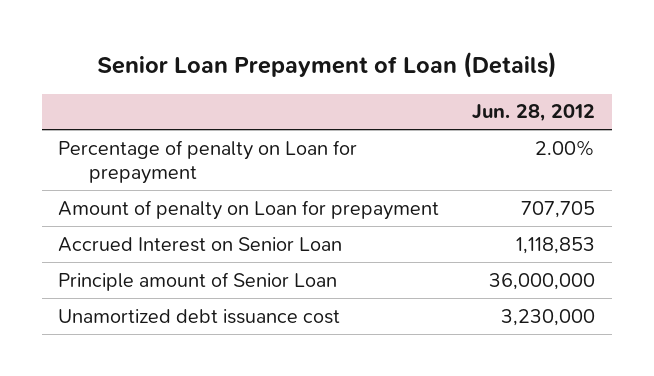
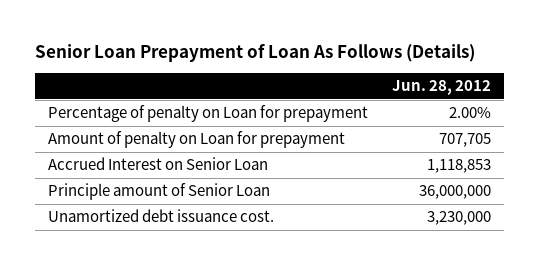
- Senior Loan Prepayment of Loan (Details)
+ Senior Loan Prepayment of Loan As Follows (Details)
- Unamortized debt issuance cost | 3,230,000
+ Unamortized debt issuance cost. | 3,230,000

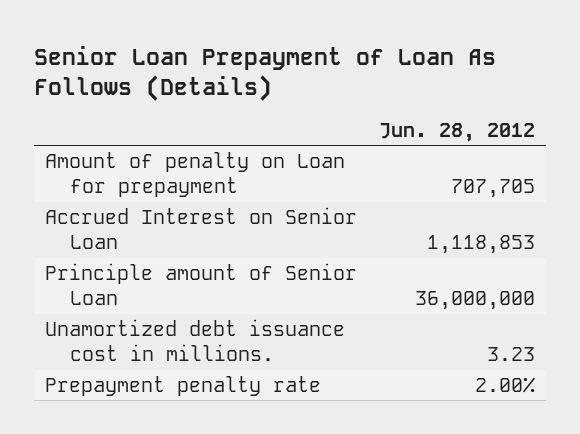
- Percentage of penalty on Loan for prepayment | 2.00%
- Unamortized debt issuance cost. | 3,230,000
+ Unamortized debt issuance cost in millions. | 3.23
+ Prepayment penalty rate | 2.00%

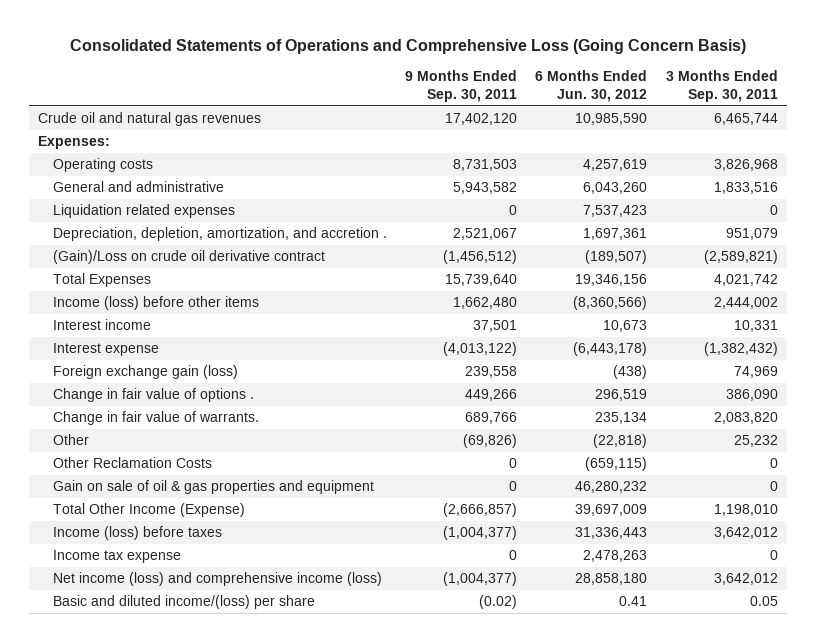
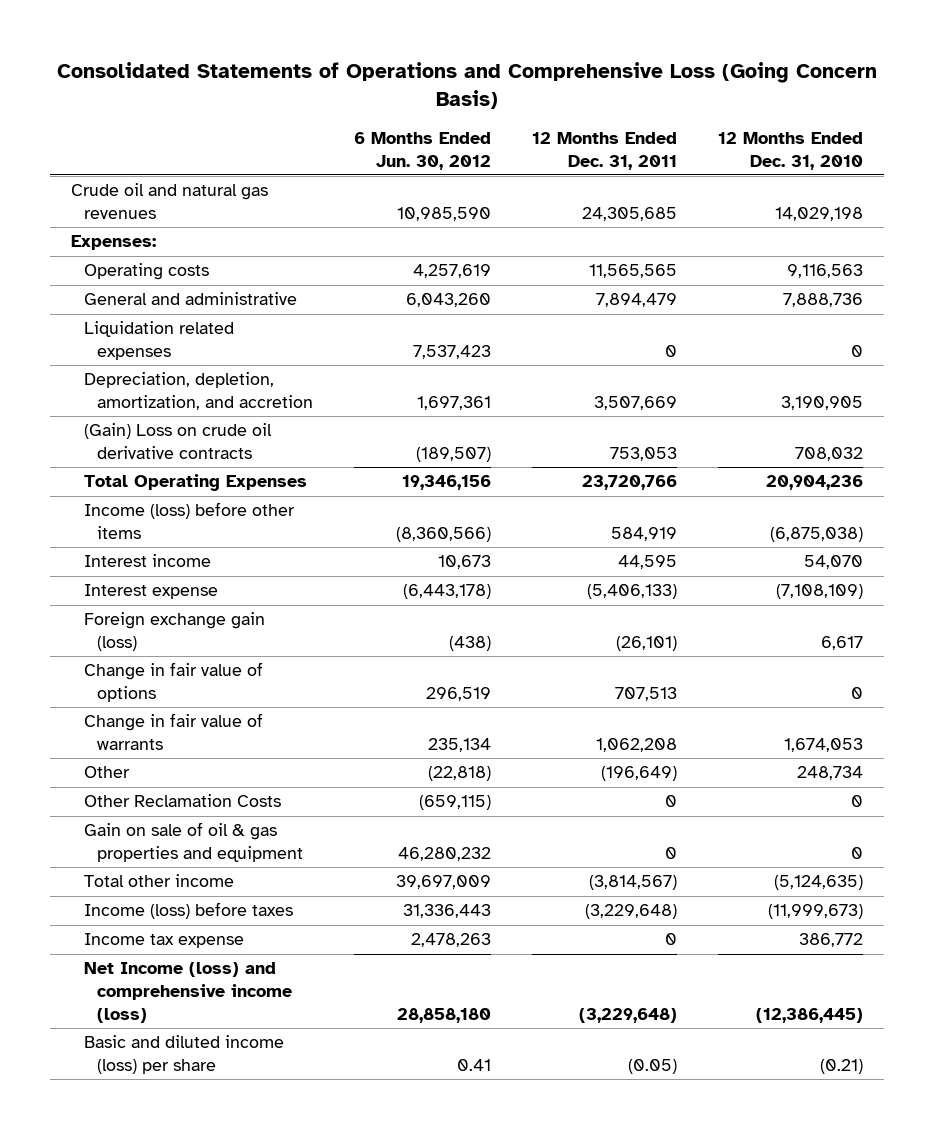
- | 9 Months Ended Sep. 30, 2011 | 6 Months Ended Jun. 30, 2012 | 3 Months Ended Sep. 30, 2011
+ | 6 Months Ended Jun. 30, 2012 | 12 Months Ended Dec. 31, 2011 | 12 Months Ended Dec. 31, 2010
- Depreciation, depletion, amortization, and accretion . | 2,521,067 | 1,697,361 | 951,079
- (Gain)/Loss on crude oil derivative contract | (1,456,512) | (189,507) | (2,589,821)
- Total Expenses | 15,739,640 | 19,346,156 | 4,021,742
+ Depreciation, depletion, amortization, and accretion | 1,697,361 | 3,507,669 | 3,190,905
+ (Gain) Loss on crude oil derivative contracts | (189,507) | 753,053 | 708,032
+ Total Operating Expenses | 19,346,156 | 23,720,766 | 20,904,236
- Change in fair value of options . | 449,266 | 296,519 | 386,090
- Change in fair value of warrants. | 689,766 | 235,134 | 2,083,820
+ Change in fair value of options | 296,519 | 707,513 | 0
+ Change in fair value of warrants | 235,134 | 1,062,208 | 1,674,053
- Total Other Income (Expense) | (2,666,857) | 39,697,009 | 1,198,010
+ Total other income | 39,697,009 | (3,814,567) | (5,124,635)
- Net income (loss) and comprehensive income (loss) | (1,004,377) | 28,858,180 | 3,642,012
- Basic and diluted income/(loss) per share | (0.02) | 0.41 | 0.05
+ Net Income (loss) and comprehensive income (loss) | 28,858,180 | (3,229,648) | (12,386,445)
+ Basic and diluted income (loss) per share | 0.41 | (0.05) | (0.21)

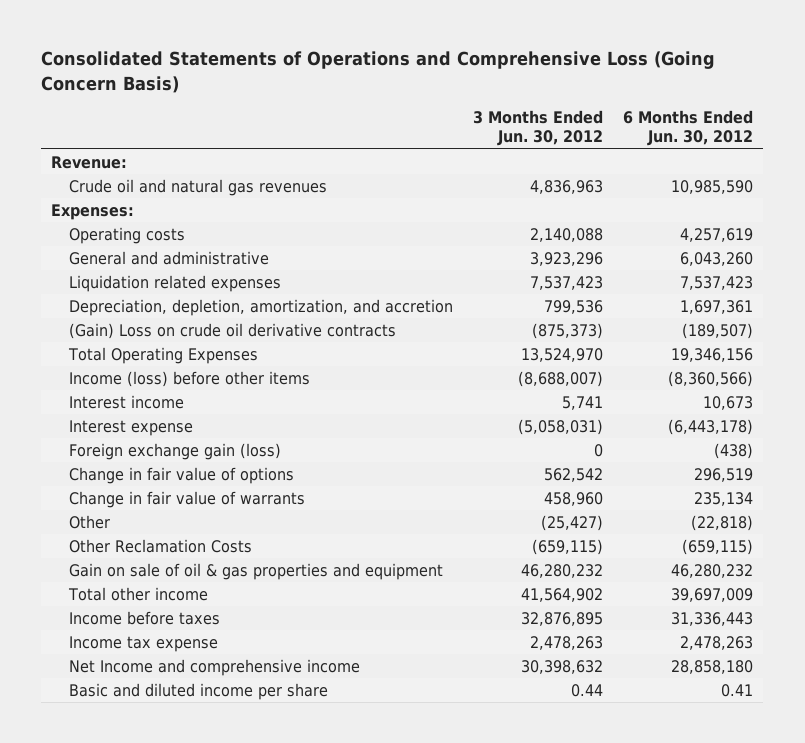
- | 6 Months Ended Jun. 30, 2012 | 12 Months Ended Dec. 31, 2011 | 12 Months Ended Dec. 31, 2010
+ | 3 Months Ended Jun. 30, 2012 | 6 Months Ended Jun. 30, 2012
+ Revenue:
- Income (loss) before taxes | 31,336,443 | (3,229,648) | (11,999,673)
+ Income before taxes | 32,876,895 | 31,336,443
- Net Income (loss) and comprehensive income (loss) | 28,858,180 | (3,229,648) | (12,386,445)
- Basic and diluted income (loss) per share | 0.41 | (0.05) | (0.21)
+ Net Income and comprehensive income | 30,398,632 | 28,858,180
+ Basic and diluted income per share | 0.44 | 0.41

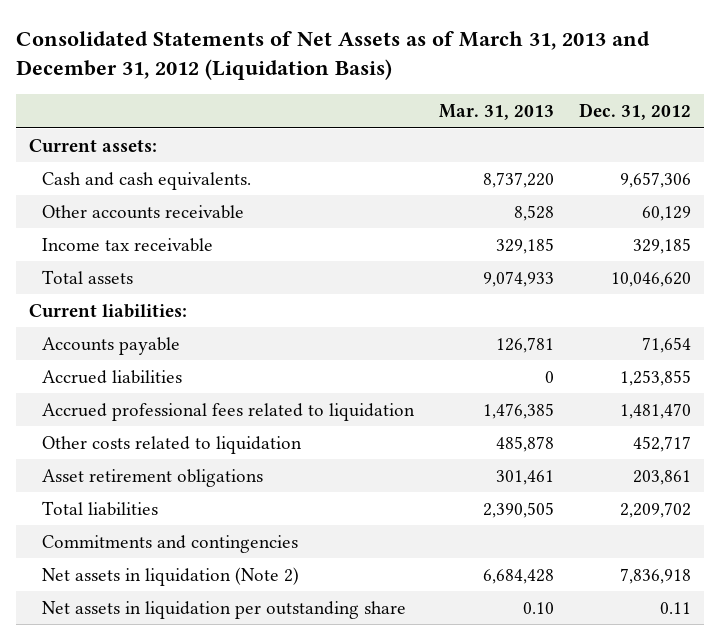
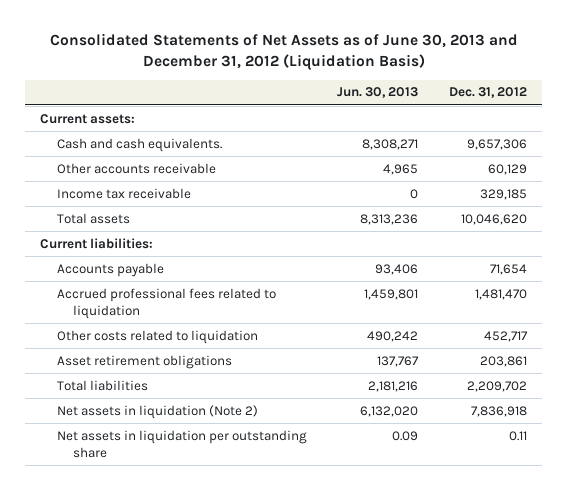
- Consolidated Statements of Net Assets as of March 31, 2013 and December 31, 2012 (Liquidation Basis)
+ Consolidated Statements of Net Assets as of June 30, 2013 and December 31, 2012 (Liquidation Basis)
- | Mar. 31, 2013 | Dec. 31, 2012
+ | Jun. 30, 2013 | Dec. 31, 2012
- Accrued liabilities | 0 | 1,253,855
- Commitments and contingencies

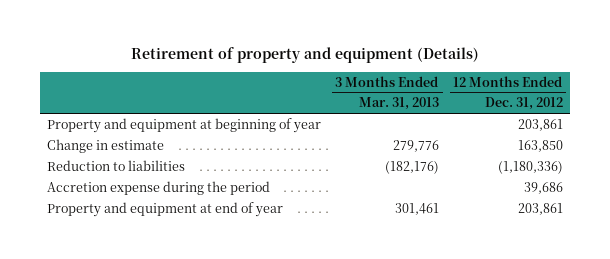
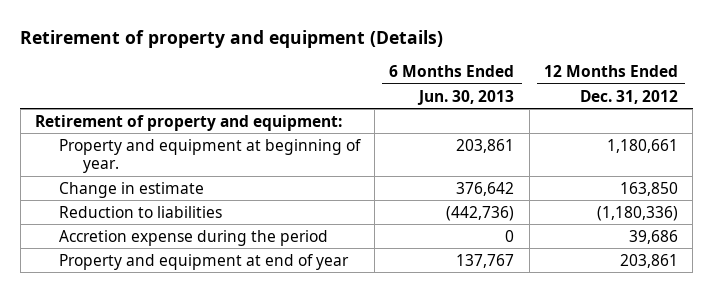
- | 3 Months Ended Mar. 31, 2013 | 12 Months Ended Dec. 31, 2012
+ | 6 Months Ended Jun. 30, 2013 | 12 Months Ended Dec. 31, 2012
- Property and equipment at beginning of year | | 203,861
+ Retirement of property and equipment:
+ Property and equipment at beginning of year. | 203,861 | 1,180,661

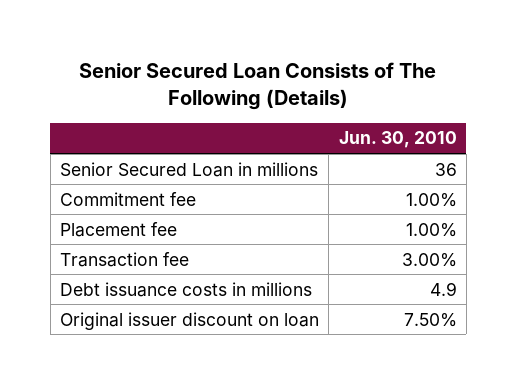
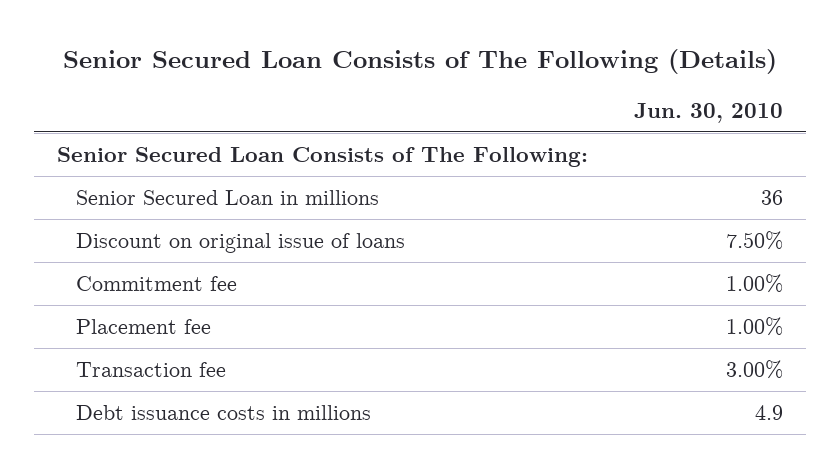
+ Senior Secured Loan Consists of The Following:
+ Discount on original issue of loans | 7.50%
- Original issuer discount on loan | 7.50%

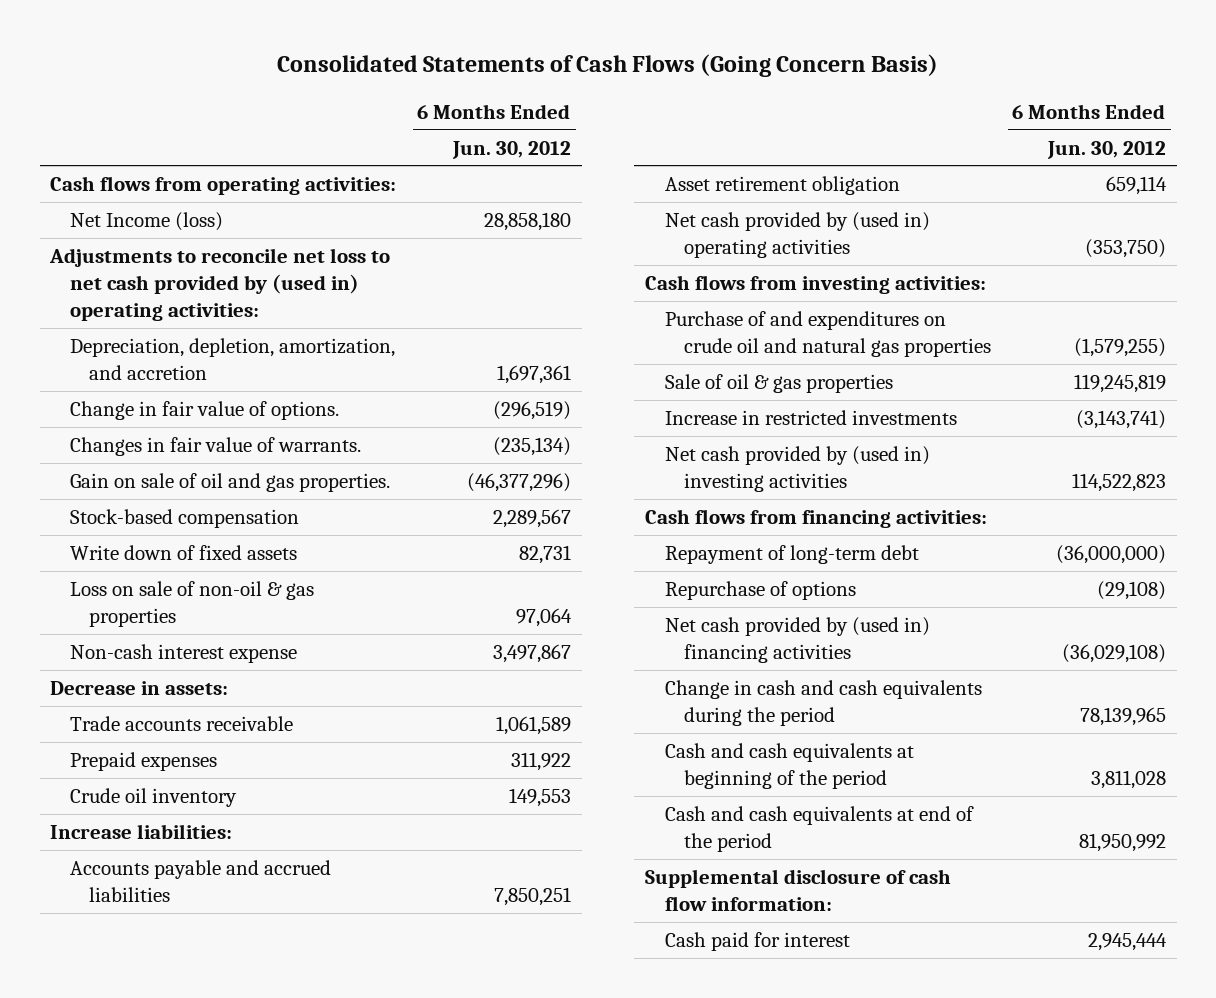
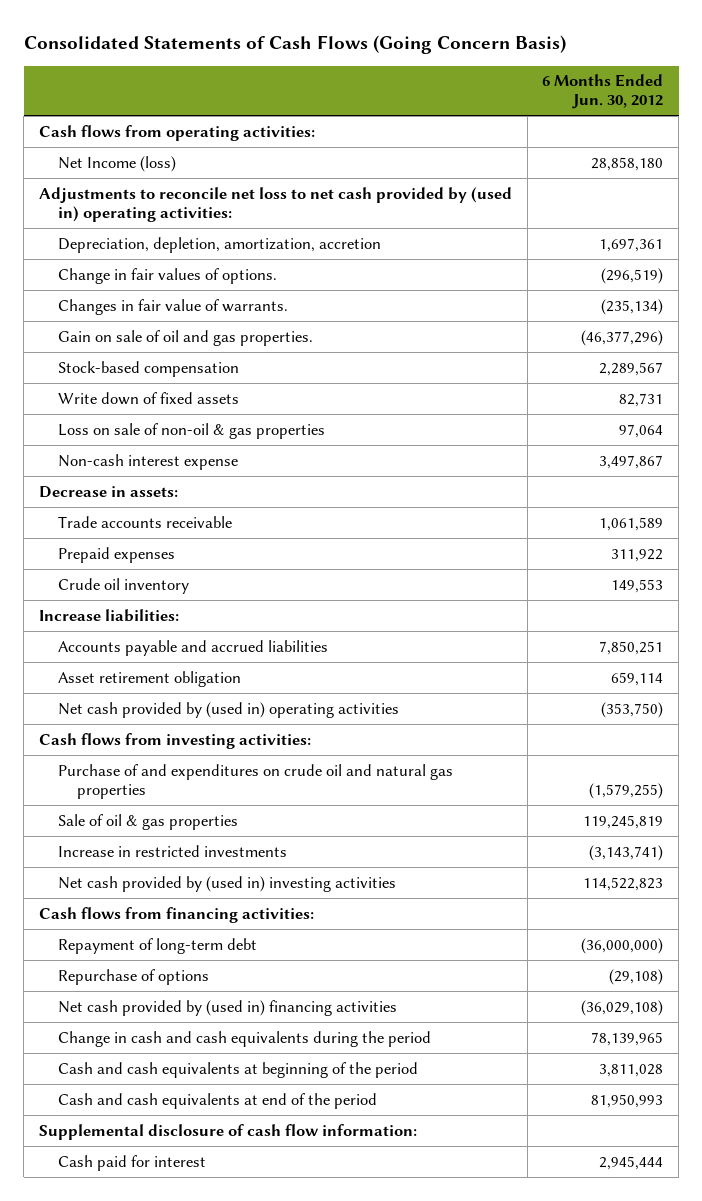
- Depreciation, depletion, amortization, and accretion | 1,697,361
- Change in fair value of options. | (296,519)
+ Depreciation, depletion, amortization, accretion | 1,697,361
+ Change in fair values of options. | (296,519)
- Cash and cash equivalents at end of the period | 81,950,992
+ Cash and cash equivalents at end of the period | 81,950,993

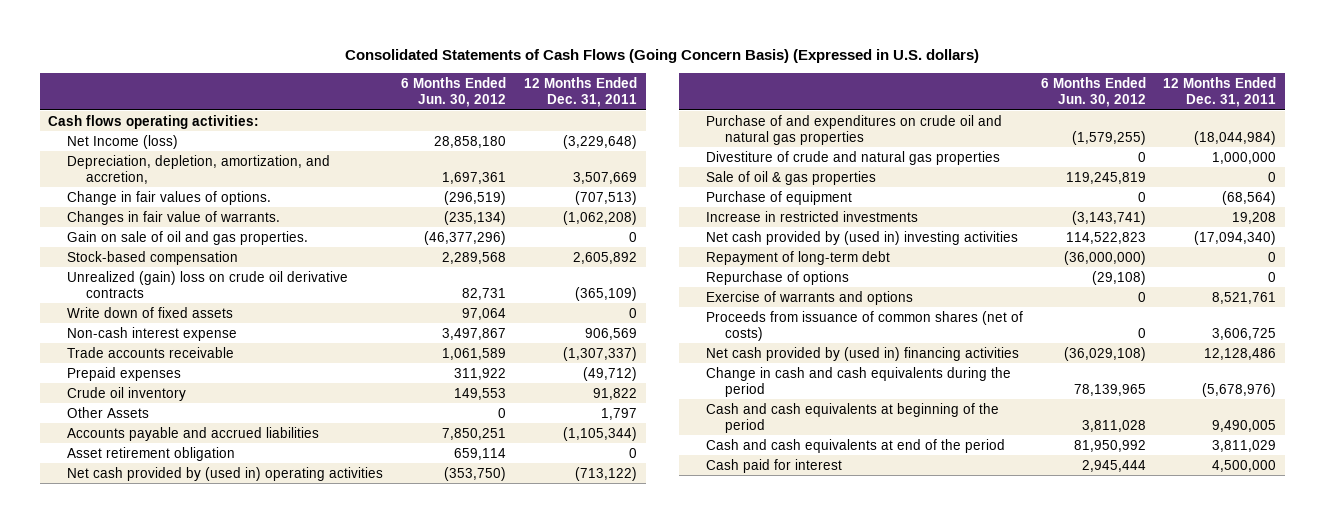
- Consolidated Statements of Cash Flows (Going Concern Basis)
+ Consolidated Statements of Cash Flows (Going Concern Basis) (Expressed in U.S. dollars)
- | 6 Months Ended Jun. 30, 2012
+ | 6 Months Ended Jun. 30, 2012 | 12 Months Ended Dec. 31, 2011
- Cash flows from operating activities:
+ Cash flows operating activities:
- Adjustments to reconcile net loss to net cash provided by (used in) operating activities:
- Depreciation, depletion, amortization, accretion | 1,697,361
+ Depreciation, depletion, amortization, and accretion, | 1,697,361 | 3,507,669
- Stock-based compensation | 2,289,567
- Write down of fixed assets | 82,731
- Loss on sale of non-oil & gas properties | 97,064
+ Stock-based compensation | 2,289,568 | 2,605,892
+ Unrealized (gain) loss on crude oil derivative contracts | 82,731 | (365,109)
+ Write down of fixed assets | 97,064 | 0
- Decrease in assets:
- Increase liabilities:
+ Other Assets | 0 | 1,797
- Cash flows from investing activities:
+ Divestiture of crude and natural gas properties | 0 | 1,000,000
+ Purchase of equipment | 0 | (68,564)
- Cash flows from financing activities:
+ Exercise of warrants and options | 0 | 8,521,761
+ Proceeds from issuance of common shares (net of costs) | 0 | 3,606,725
- Cash and cash equivalents at end of the period | 81,950,993
- Supplemental disclosure of cash flow information:
+ Cash and cash equivalents at end of the period | 81,950,992 | 3,811,029

